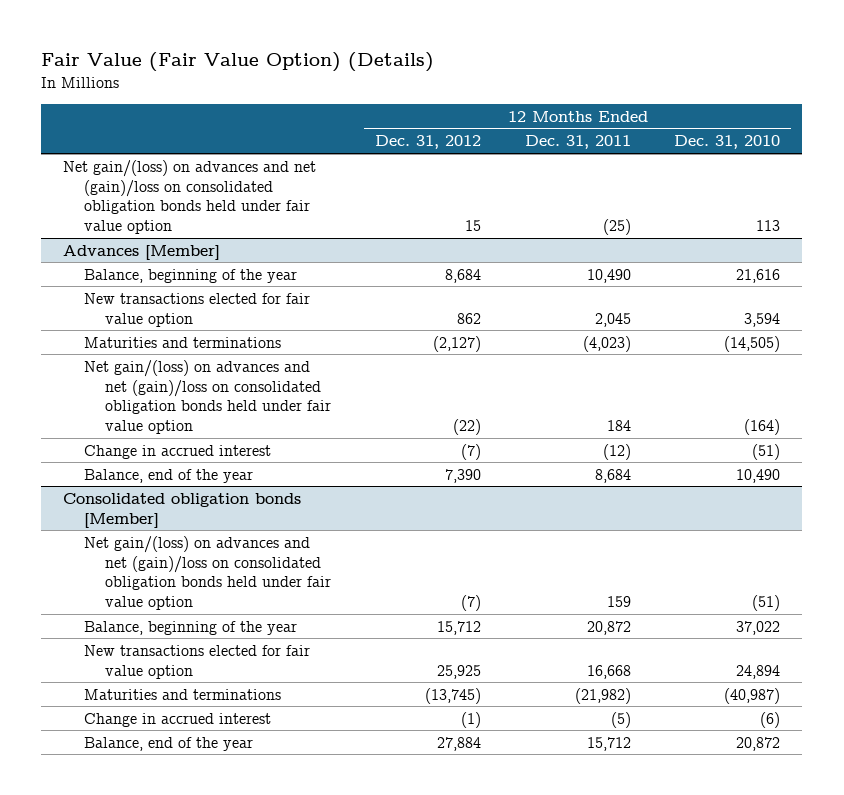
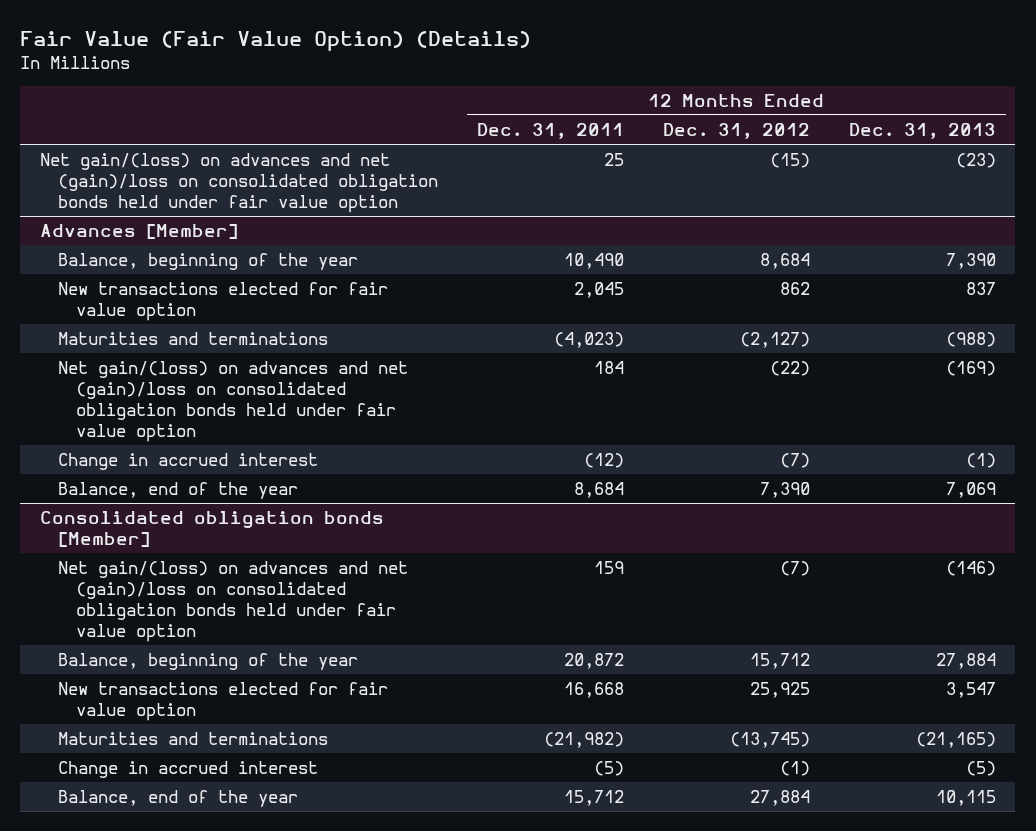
- | 12 Months Ended Dec. 31, 2012 | 12 Months Ended Dec. 31, 2011 | 12 Months Ended Dec. 31, 2010
+ | 12 Months Ended Dec. 31, 2011 | 12 Months Ended Dec. 31, 2012 | 12 Months Ended Dec. 31, 2013
- Net gain/(loss) on advances and net (gain)/loss on consolidated obligation bonds held under fair value option | 15 | (25) | 113
+ Net gain/(loss) on advances and net (gain)/loss on consolidated obligation bonds held under fair value option | 25 | (15) | (23)

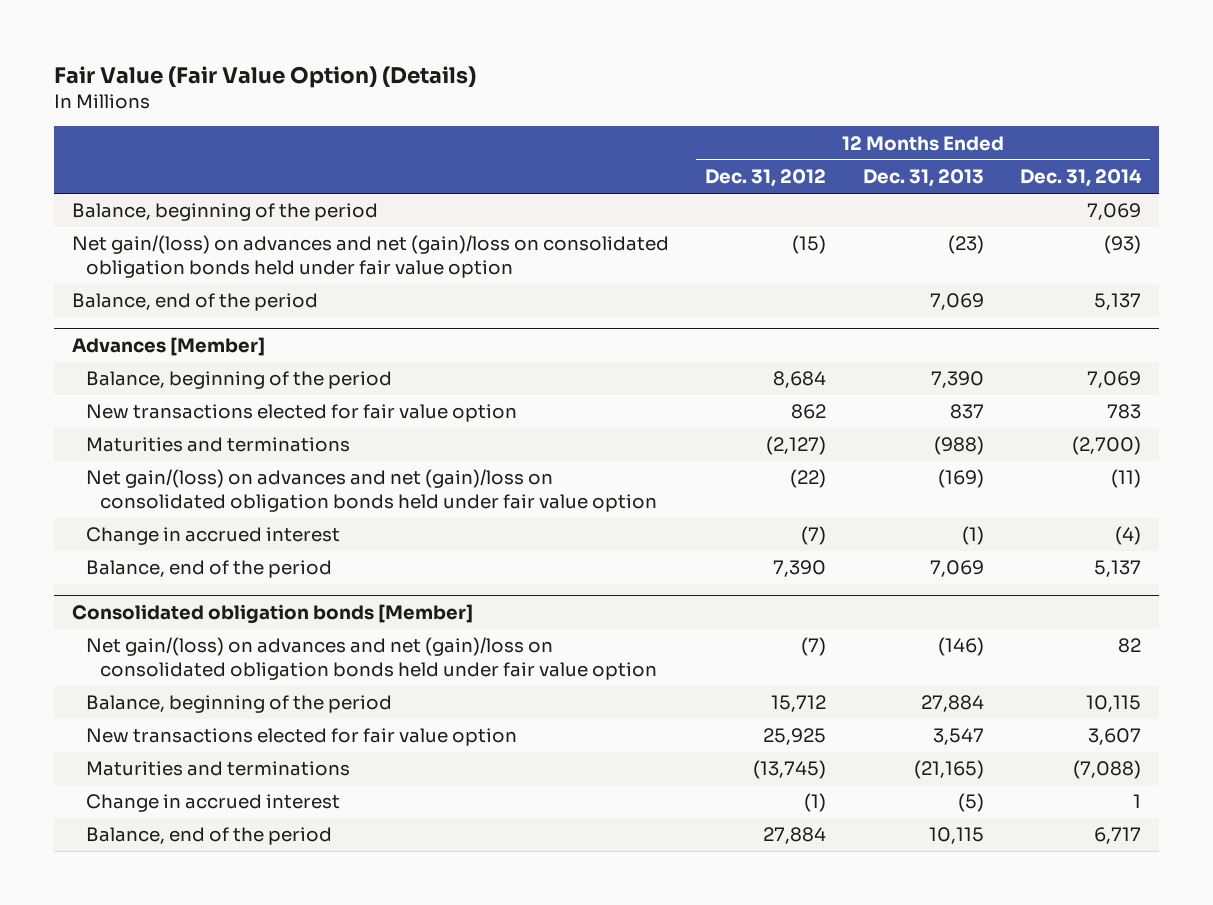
- | 12 Months Ended Dec. 31, 2011 | 12 Months Ended Dec. 31, 2012 | 12 Months Ended Dec. 31, 2013
+ | 12 Months Ended Dec. 31, 2012 | 12 Months Ended Dec. 31, 2013 | 12 Months Ended Dec. 31, 2014
+ Balance, beginning of the period | | | 7,069
+ Balance, end of the period | | 7,069 | 5,137
@ Advances [Member]
- Balance, beginning of the year | 10,490 | 8,684 | 7,390
+ Balance, beginning of the period | 8,684 | 7,390 | 7,069
- Balance, end of the year | 8,684 | 7,390 | 7,069
+ Balance, end of the period | 7,390 | 7,069 | 5,137
@ Consolidated obligation bonds [Member]
- Balance, beginning of the year | 20,872 | 15,712 | 27,884
+ Balance, beginning of the period | 15,712 | 27,884 | 10,115
- Balance, end of the year | 15,712 | 27,884 | 10,115
+ Balance, end of the period | 27,884 | 10,115 | 6,717

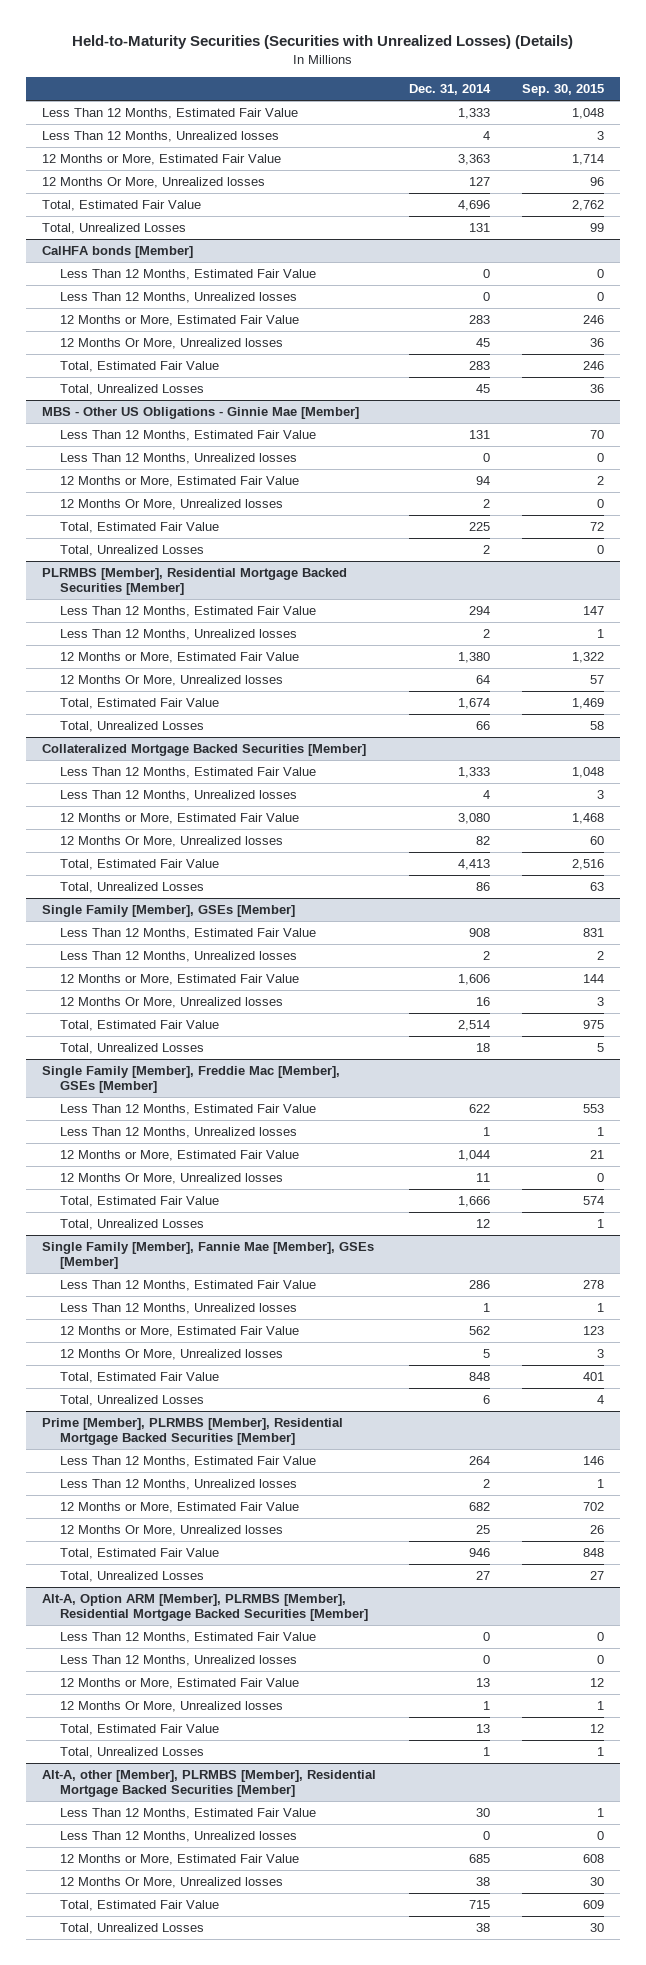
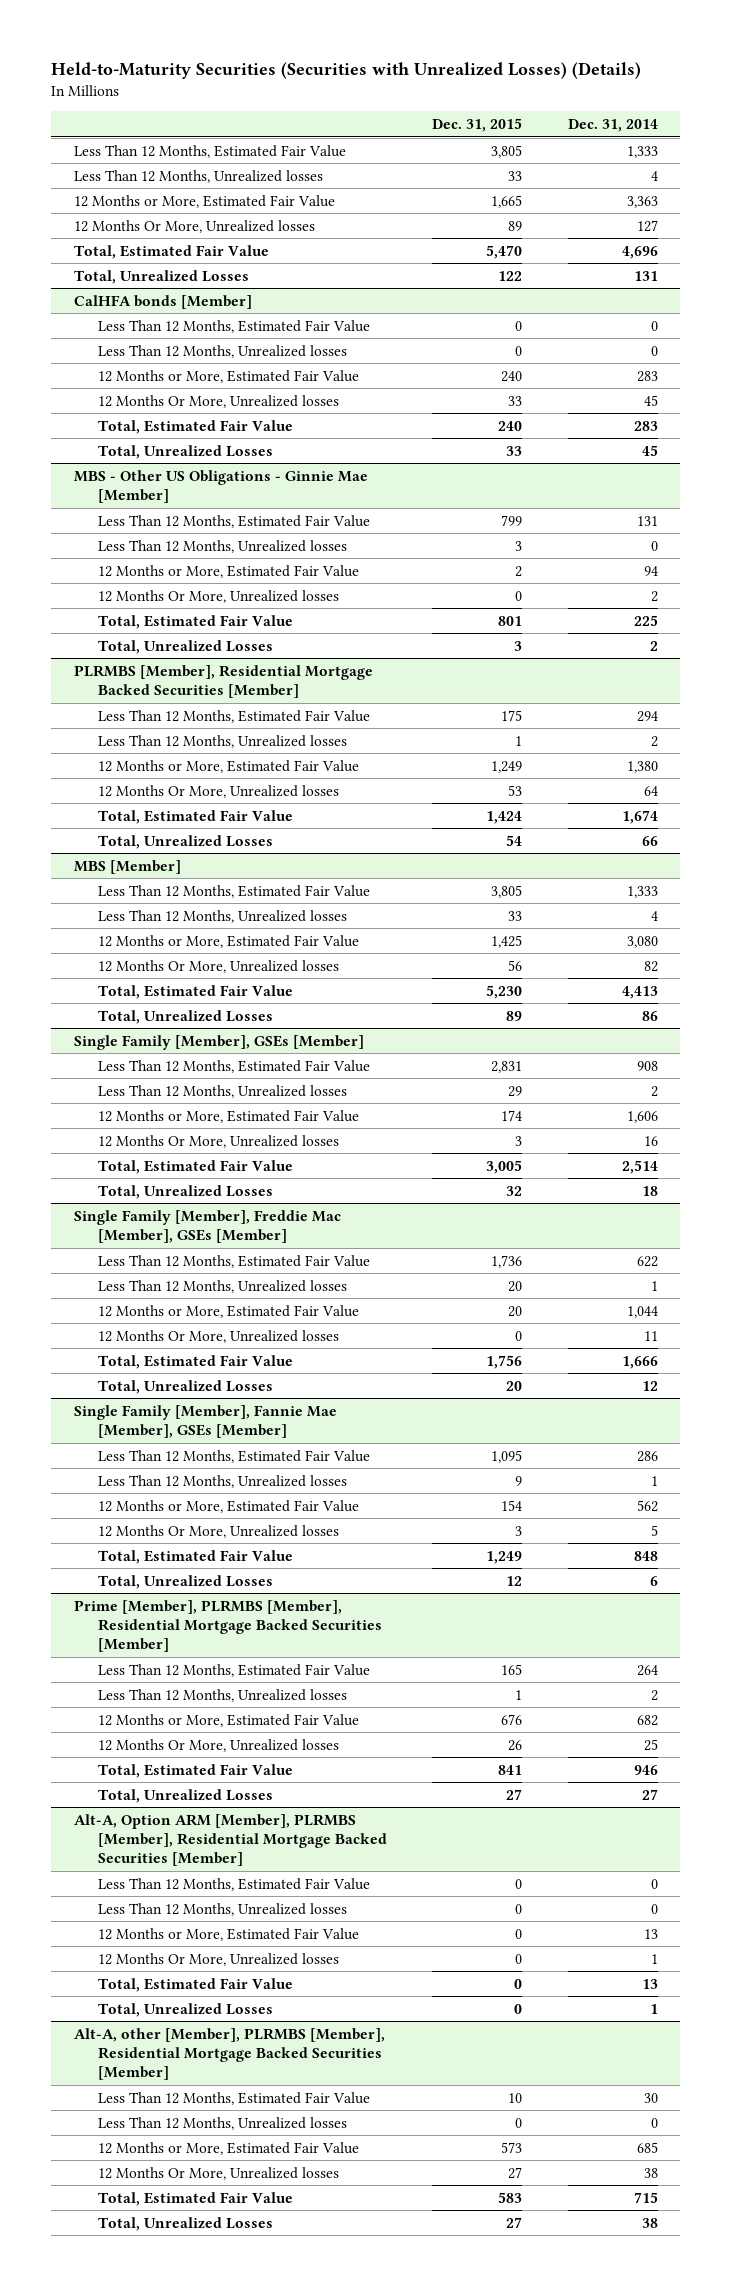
- | Dec. 31, 2014 | Sep. 30, 2015
+ | Dec. 31, 2015 | Dec. 31, 2014
- Collateralized Mortgage Backed Securities [Member]
+ MBS [Member]

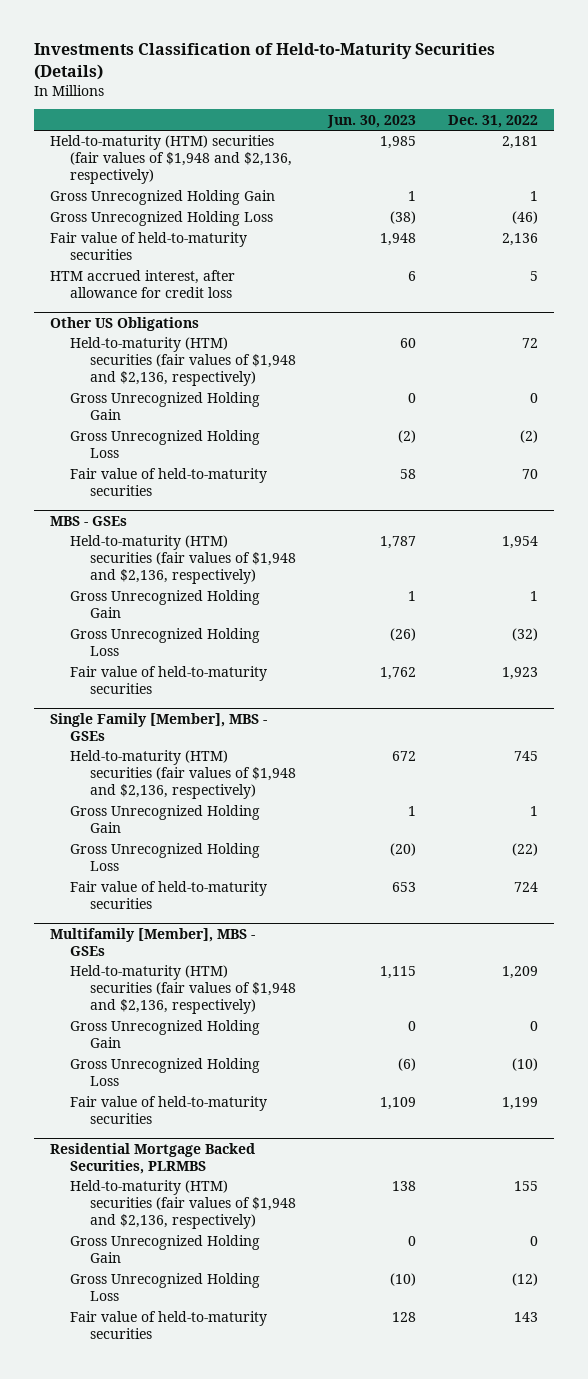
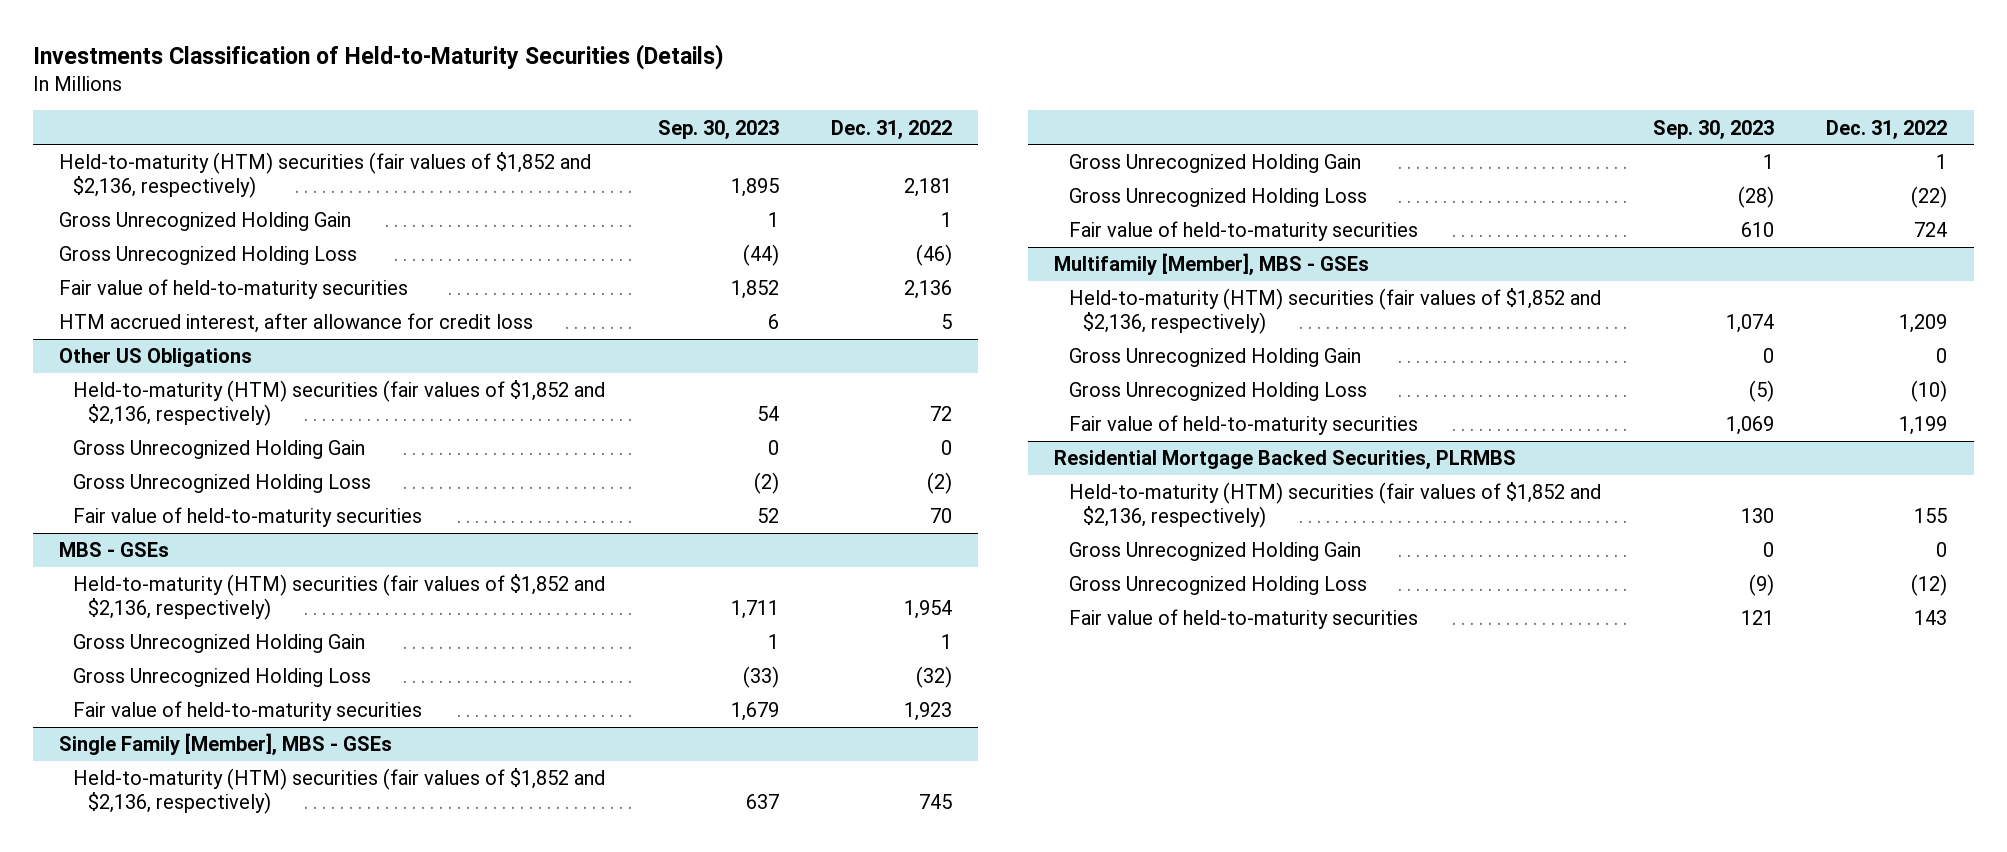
- | Jun. 30, 2023 | Dec. 31, 2022
+ | Sep. 30, 2023 | Dec. 31, 2022
- Held-to-maturity (HTM) securities (fair values of $1,948 and $2,136, respectively) | 1,985 | 2,181
+ Held-to-maturity (HTM) securities (fair values of $1,852 and $2,136, respectively) | 1,895 | 2,181
@ Other US Obligations
- Held-to-maturity (HTM) securities (fair values of $1,948 and $2,136, respectively) | 60 | 72
+ Held-to-maturity (HTM) securities (fair values of $1,852 and $2,136, respectively) | 54 | 72
@ MBS - GSEs
- Held-to-maturity (HTM) securities (fair values of $1,948 and $2,136, respectively) | 1,787 | 1,954
+ Held-to-maturity (HTM) securities (fair values of $1,852 and $2,136, respectively) | 1,711 | 1,954
@ Single Family [Member], MBS - GSEs
- Held-to-maturity (HTM) securities (fair values of $1,948 and $2,136, respectively) | 672 | 745
+ Held-to-maturity (HTM) securities (fair values of $1,852 and $2,136, respectively) | 637 | 745
@ Multifamily [Member], MBS - GSEs
- Held-to-maturity (HTM) securities (fair values of $1,948 and $2,136, respectively) | 1,115 | 1,209
+ Held-to-maturity (HTM) securities (fair values of $1,852 and $2,136, respectively) | 1,074 | 1,209
@ Residential Mortgage Backed Securities, PLRMBS
- Held-to-maturity (HTM) securities (fair values of $1,948 and $2,136, respectively) | 138 | 155
+ Held-to-maturity (HTM) securities (fair values of $1,852 and $2,136, respectively) | 130 | 155

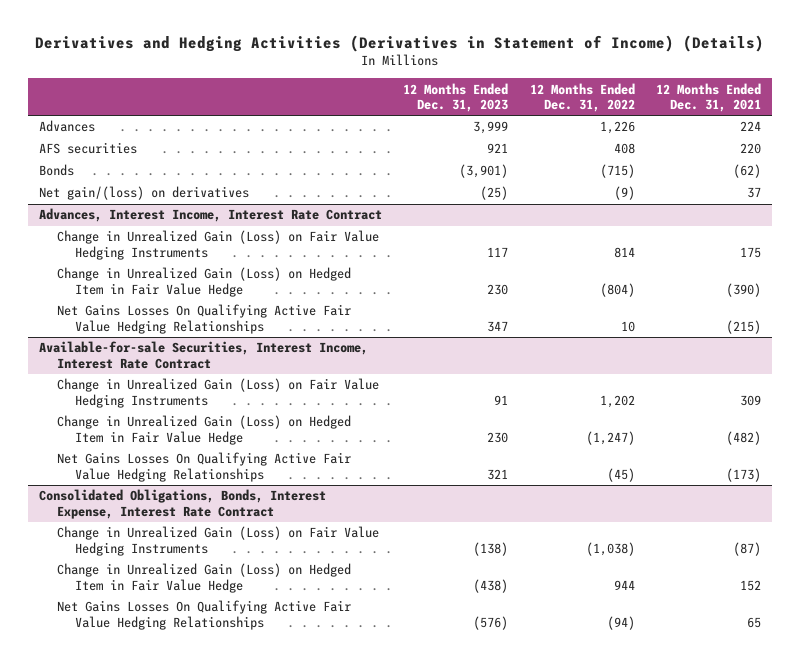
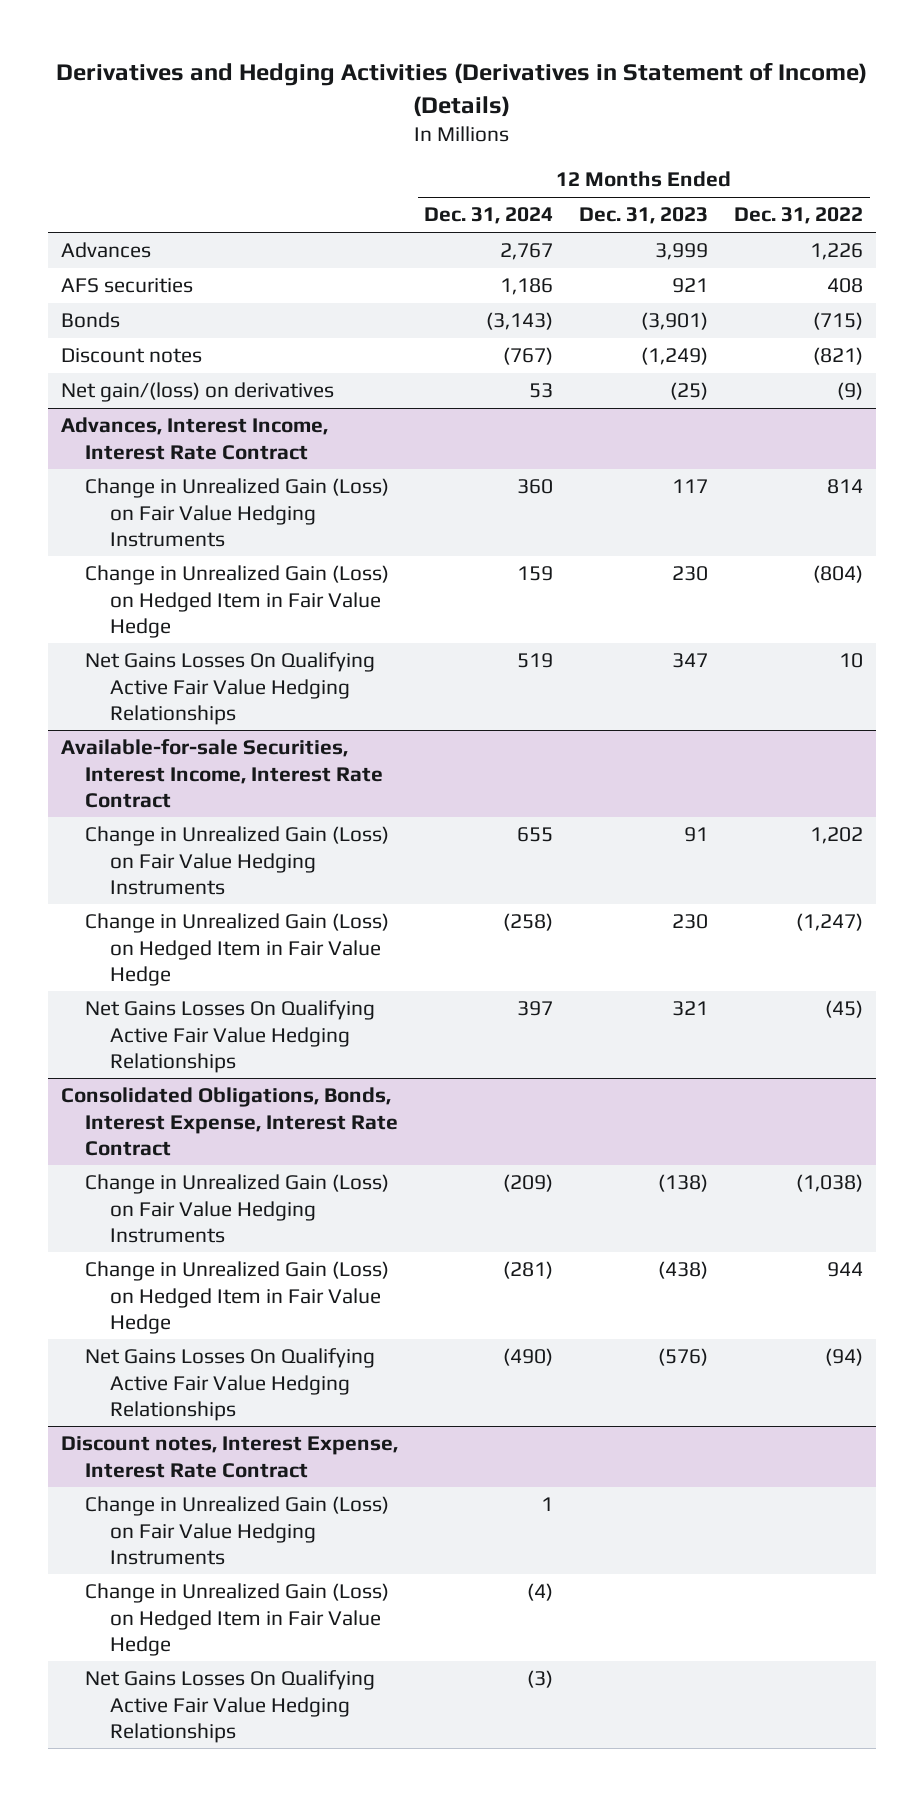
- | 12 Months Ended Dec. 31, 2023 | 12 Months Ended Dec. 31, 2022 | 12 Months Ended Dec. 31, 2021
+ | 12 Months Ended Dec. 31, 2024 | 12 Months Ended Dec. 31, 2023 | 12 Months Ended Dec. 31, 2022
+ Discount notes | (767) | (1,249) | (821)
+ Discount notes, Interest Expense, Interest Rate Contract
+ Change in Unrealized Gain (Loss) on Fair Value Hedging Instruments | 1 | |
+ Change in Unrealized Gain (Loss) on Hedged Item in Fair Value Hedge | (4) | |
+ Net Gains Losses On Qualifying Active Fair Value Hedging Relationships | (3) | |

